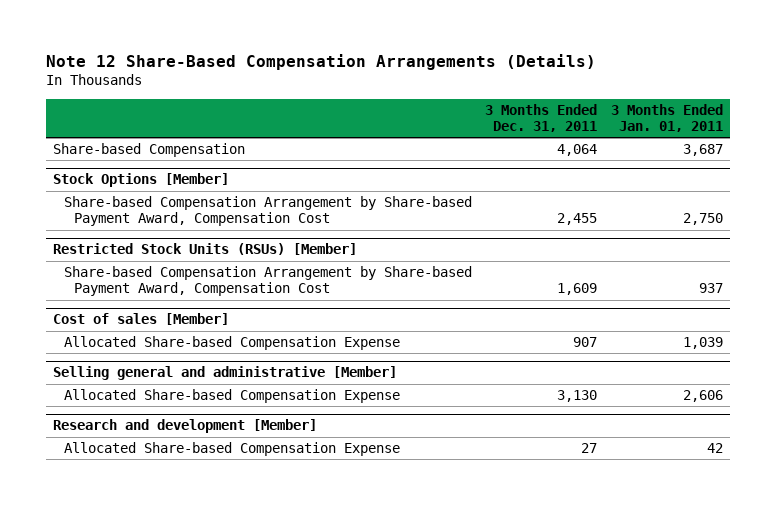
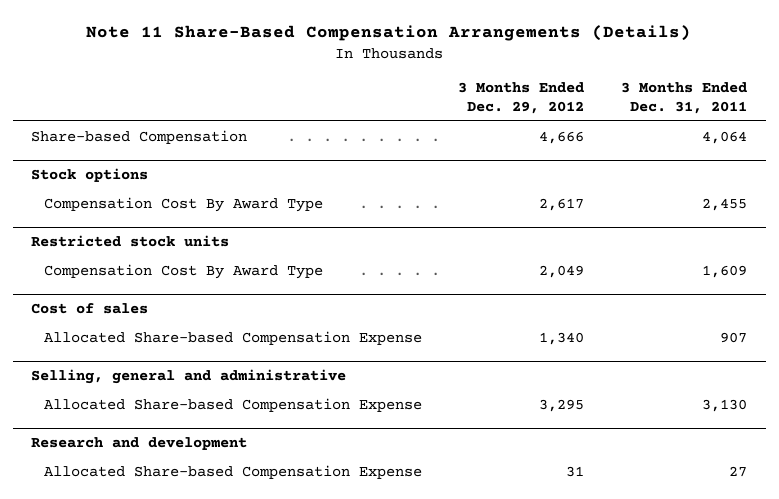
- Note 12 Share-Based Compensation Arrangements (Details)
+ Note 11 Share-Based Compensation Arrangements (Details)
- | 3 Months Ended Dec. 31, 2011 | 3 Months Ended Jan. 01, 2011
+ | 3 Months Ended Dec. 29, 2012 | 3 Months Ended Dec. 31, 2011
- Stock Options [Member]
- Share-based Compensation Arrangement by Share-based Payment Award, Compensation Cost | 2,455 | 2,750
- Restricted Stock Units (RSUs) [Member]
- Share-based Compensation Arrangement by Share-based Payment Award, Compensation Cost | 1,609 | 937
- Cost of sales [Member]
+ Stock options
+ Compensation Cost By Award Type | 2,617 | 2,455
+ Restricted stock units
+ Compensation Cost By Award Type | 2,049 | 1,609
+ Cost of sales
- Selling general and administrative [Member]
+ Selling, general and administrative
- Research and development [Member]
+ Research and development

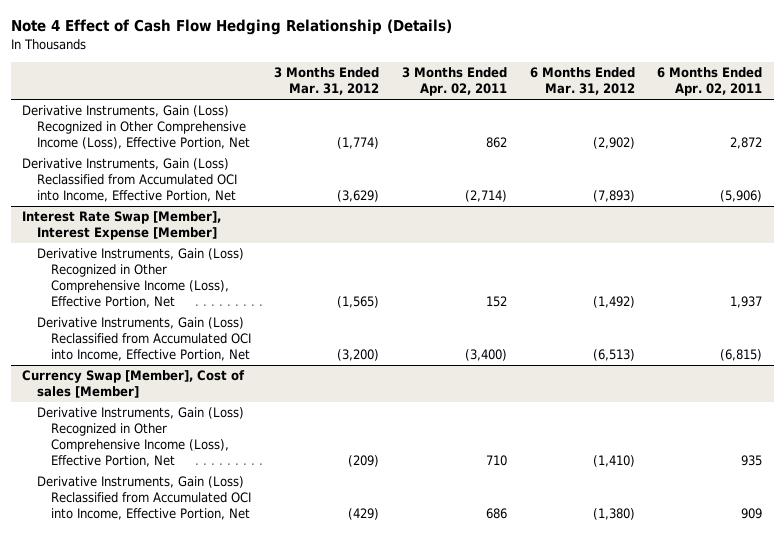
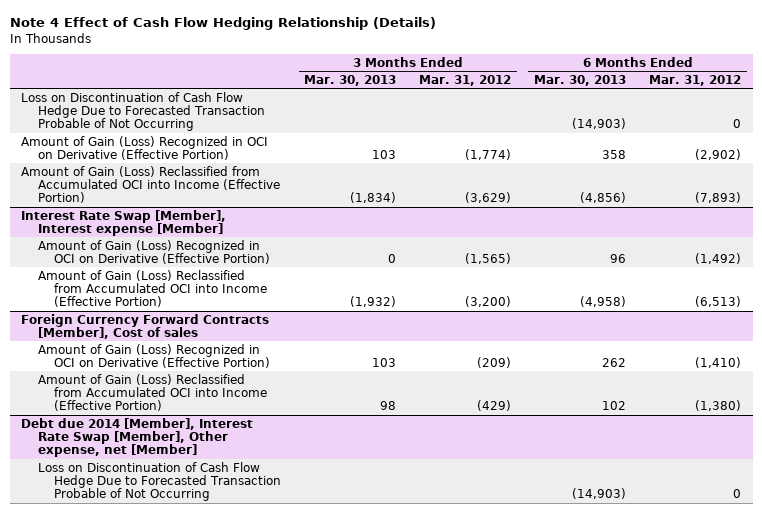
- | 3 Months Ended Mar. 31, 2012 | 3 Months Ended Apr. 02, 2011 | 6 Months Ended Mar. 31, 2012 | 6 Months Ended Apr. 02, 2011
+ | 3 Months Ended Mar. 30, 2013 | 3 Months Ended Mar. 31, 2012 | 6 Months Ended Mar. 30, 2013 | 6 Months Ended Mar. 31, 2012
- Derivative Instruments, Gain (Loss) Recognized in Other Comprehensive Income (Loss), Effective Portion, Net | (1,774) | 862 | (2,902) | 2,872
- Derivative Instruments, Gain (Loss) Reclassified from Accumulated OCI into Income, Effective Portion, Net | (3,629) | (2,714) | (7,893) | (5,906)
- Interest Rate Swap [Member], Interest Expense [Member]
- Derivative Instruments, Gain (Loss) Recognized in Other Comprehensive Income (Loss), Effective Portion, Net | (1,565) | 152 | (1,492) | 1,937
- Derivative Instruments, Gain (Loss) Reclassified from Accumulated OCI into Income, Effective Portion, Net | (3,200) | (3,400) | (6,513) | (6,815)
- Currency Swap [Member], Cost of sales [Member]
- Derivative Instruments, Gain (Loss) Recognized in Other Comprehensive Income (Loss), Effective Portion, Net | (209) | 710 | (1,410) | 935
- Derivative Instruments, Gain (Loss) Reclassified from Accumulated OCI into Income, Effective Portion, Net | (429) | 686 | (1,380) | 909
+ Loss on Discontinuation of Cash Flow Hedge Due to Forecasted Transaction Probable of Not Occurring | | | (14,903) | 0
+ Amount of Gain (Loss) Recognized in OCI on Derivative (Effective Portion) | 103 | (1,774) | 358 | (2,902)
+ Amount of Gain (Loss) Reclassified from Accumulated OCI into Income (Effective Portion) | (1,834) | (3,629) | (4,856) | (7,893)
+ Interest Rate Swap [Member], Interest expense [Member]
+ Amount of Gain (Loss) Recognized in OCI on Derivative (Effective Portion) | 0 | (1,565) | 96 | (1,492)
+ Amount of Gain (Loss) Reclassified from Accumulated OCI into Income (Effective Portion) | (1,932) | (3,200) | (4,958) | (6,513)
+ Foreign Currency Forward Contracts [Member], Cost of sales
+ Amount of Gain (Loss) Recognized in OCI on Derivative (Effective Portion) | 103 | (209) | 262 | (1,410)
+ Amount of Gain (Loss) Reclassified from Accumulated OCI into Income (Effective Portion) | 98 | (429) | 102 | (1,380)
+ Debt due 2014 [Member], Interest Rate Swap [Member], Other expense, net [Member]
+ Loss on Discontinuation of Cash Flow Hedge Due to Forecasted Transaction Probable of Not Occurring | | | (14,903) | 0

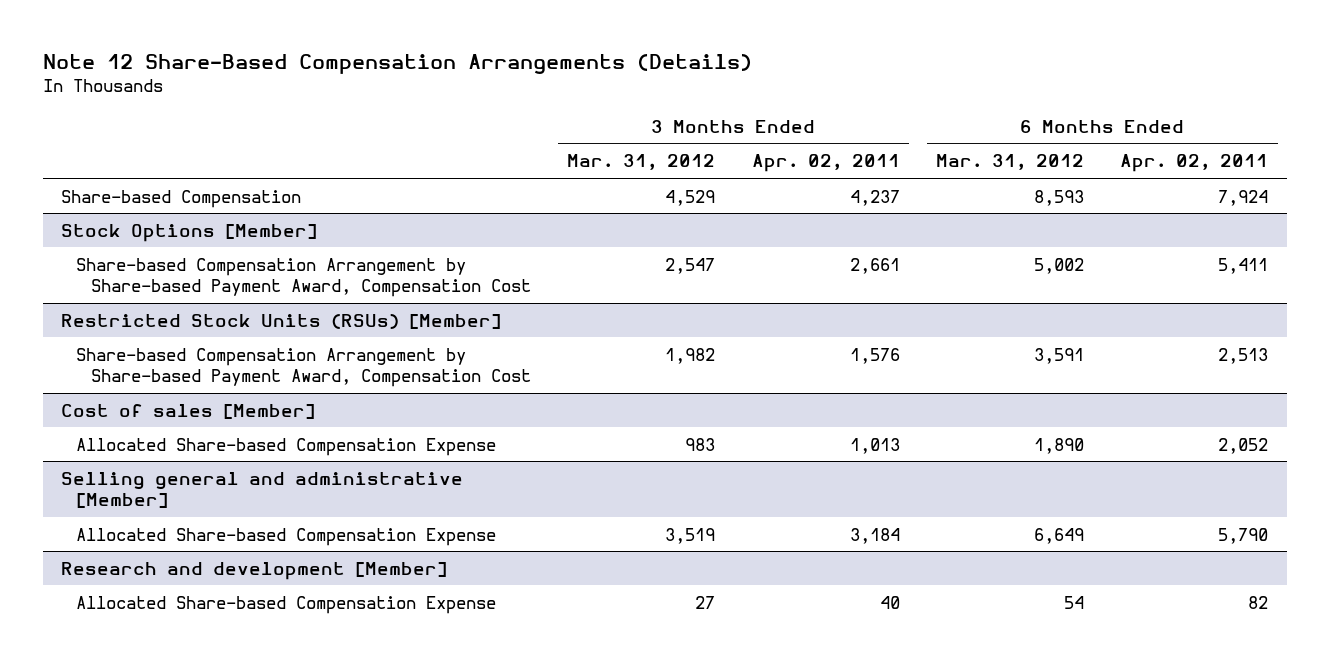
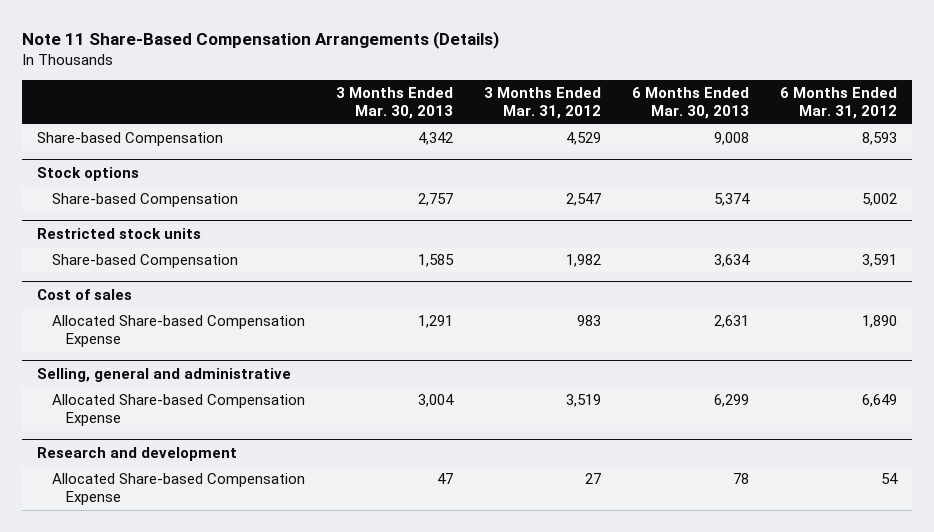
- Note 12 Share-Based Compensation Arrangements (Details)
+ Note 11 Share-Based Compensation Arrangements (Details)
- | 3 Months Ended Mar. 31, 2012 | 3 Months Ended Apr. 02, 2011 | 6 Months Ended Mar. 31, 2012 | 6 Months Ended Apr. 02, 2011
+ | 3 Months Ended Mar. 30, 2013 | 3 Months Ended Mar. 31, 2012 | 6 Months Ended Mar. 30, 2013 | 6 Months Ended Mar. 31, 2012
- Stock Options [Member]
- Share-based Compensation Arrangement by Share-based Payment Award, Compensation Cost | 2,547 | 2,661 | 5,002 | 5,411
- Restricted Stock Units (RSUs) [Member]
- Share-based Compensation Arrangement by Share-based Payment Award, Compensation Cost | 1,982 | 1,576 | 3,591 | 2,513
- Cost of sales [Member]
+ Stock options
+ Share-based Compensation | 2,757 | 2,547 | 5,374 | 5,002
+ Restricted stock units
+ Share-based Compensation | 1,585 | 1,982 | 3,634 | 3,591
+ Cost of sales
- Selling general and administrative [Member]
+ Selling, general and administrative
- Research and development [Member]
+ Research and development

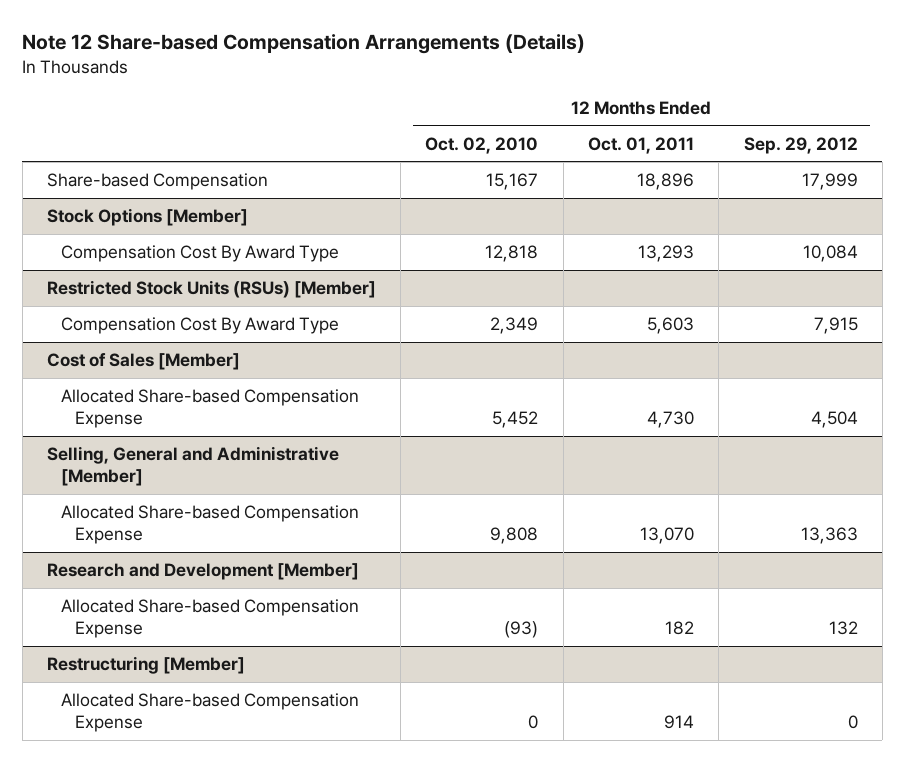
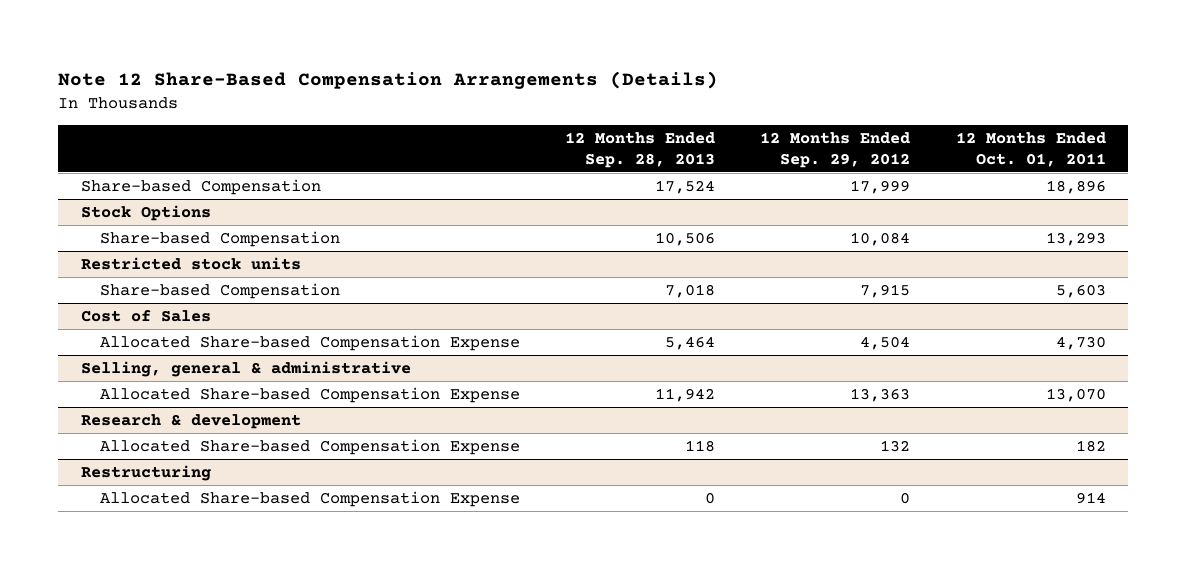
- Note 12 Share-based Compensation Arrangements (Details)
+ Note 12 Share-Based Compensation Arrangements (Details)
- | 12 Months Ended Oct. 02, 2010 | 12 Months Ended Oct. 01, 2011 | 12 Months Ended Sep. 29, 2012
+ | 12 Months Ended Sep. 28, 2013 | 12 Months Ended Sep. 29, 2012 | 12 Months Ended Oct. 01, 2011
- Stock Options [Member]
- Compensation Cost By Award Type | 12,818 | 13,293 | 10,084
- Restricted Stock Units (RSUs) [Member]
- Compensation Cost By Award Type | 2,349 | 5,603 | 7,915
- Cost of Sales [Member]
+ Stock Options
+ Share-based Compensation | 10,506 | 10,084 | 13,293
+ Restricted stock units
+ Share-based Compensation | 7,018 | 7,915 | 5,603
+ Cost of Sales
- Selling, General and Administrative [Member]
+ Selling, general & administrative
- Research and Development [Member]
+ Research & development
- Restructuring [Member]
+ Restructuring

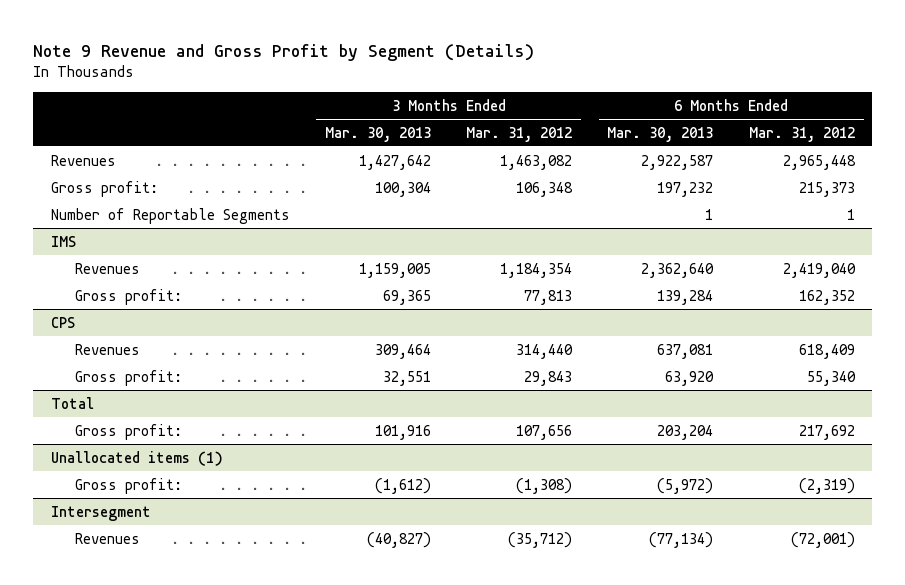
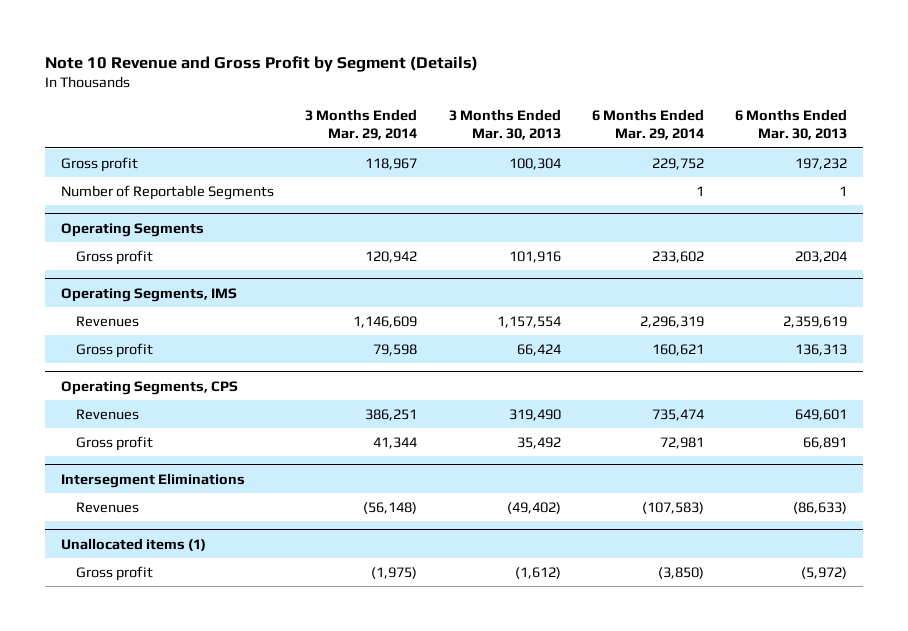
- Note 9 Revenue and Gross Profit by Segment (Details)
+ Note 10 Revenue and Gross Profit by Segment (Details)
- | 3 Months Ended Mar. 30, 2013 | 3 Months Ended Mar. 31, 2012 | 6 Months Ended Mar. 30, 2013 | 6 Months Ended Mar. 31, 2012
+ | 3 Months Ended Mar. 29, 2014 | 3 Months Ended Mar. 30, 2013 | 6 Months Ended Mar. 29, 2014 | 6 Months Ended Mar. 30, 2013
- Revenues | 1,427,642 | 1,463,082 | 2,922,587 | 2,965,448
- Gross profit: | 100,304 | 106,348 | 197,232 | 215,373
+ Gross profit | 118,967 | 100,304 | 229,752 | 197,232
- IMS
- Revenues | 1,159,005 | 1,184,354 | 2,362,640 | 2,419,040
- Gross profit: | 69,365 | 77,813 | 139,284 | 162,352
- CPS
- Revenues | 309,464 | 314,440 | 637,081 | 618,409
- Gross profit: | 32,551 | 29,843 | 63,920 | 55,340
- Total
- Gross profit: | 101,916 | 107,656 | 203,204 | 217,692
+ Operating Segments
+ Gross profit | 120,942 | 101,916 | 233,602 | 203,204
+ Operating Segments, IMS
+ Revenues | 1,146,609 | 1,157,554 | 2,296,319 | 2,359,619
+ Gross profit | 79,598 | 66,424 | 160,621 | 136,313
+ Operating Segments, CPS
+ Revenues | 386,251 | 319,490 | 735,474 | 649,601
+ Gross profit | 41,344 | 35,492 | 72,981 | 66,891
+ Intersegment Eliminations
+ Revenues | (56,148) | (49,402) | (107,583) | (86,633)
@ Unallocated items (1)
- Gross profit: | (1,612) | (1,308) | (5,972) | (2,319)
- Intersegment
- Revenues | (40,827) | (35,712) | (77,134) | (72,001)
@ Unallocated items (1)
+ Gross profit | (1,975) | (1,612) | (3,850) | (5,972)

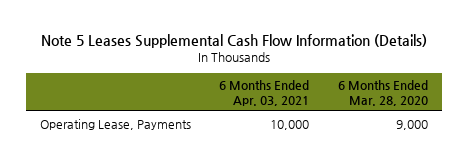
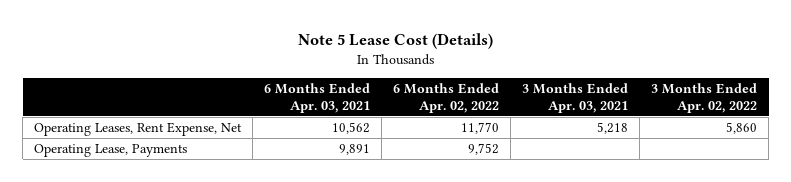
- Note 5 Leases Supplemental Cash Flow Information (Details)
+ Note 5 Lease Cost (Details)
- | 6 Months Ended Apr. 03, 2021 | 6 Months Ended Mar. 28, 2020
+ | 6 Months Ended Apr. 03, 2021 | 6 Months Ended Apr. 02, 2022 | 3 Months Ended Apr. 03, 2021 | 3 Months Ended Apr. 02, 2022
- Operating Lease, Payments | 10,000 | 9,000
+ Operating Leases, Rent Expense, Net | 10,562 | 11,770 | 5,218 | 5,860
+ Operating Lease, Payments | 9,891 | 9,752 | |

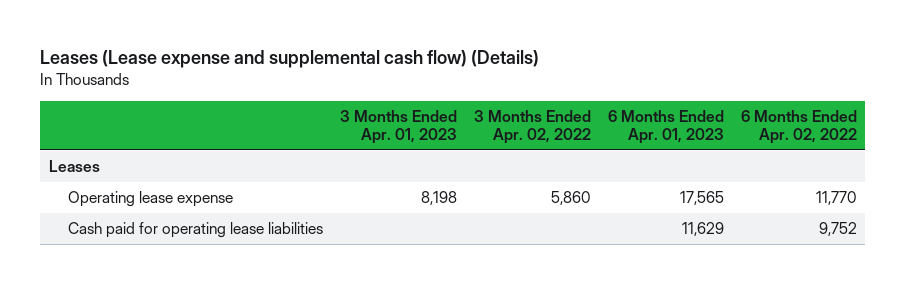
- Note 5 Lease Cost (Details)
+ Leases (Lease expense and supplemental cash flow) (Details)
- | 6 Months Ended Apr. 03, 2021 | 6 Months Ended Apr. 02, 2022 | 3 Months Ended Apr. 03, 2021 | 3 Months Ended Apr. 02, 2022
+ | 3 Months Ended Apr. 01, 2023 | 3 Months Ended Apr. 02, 2022 | 6 Months Ended Apr. 01, 2023 | 6 Months Ended Apr. 02, 2022
- Operating Leases, Rent Expense, Net | 10,562 | 11,770 | 5,218 | 5,860
- Operating Lease, Payments | 9,891 | 9,752 | |
+ Leases
+ Operating lease expense | 8,198 | 5,860 | 17,565 | 11,770
+ Cash paid for operating lease liabilities | | | 11,629 | 9,752

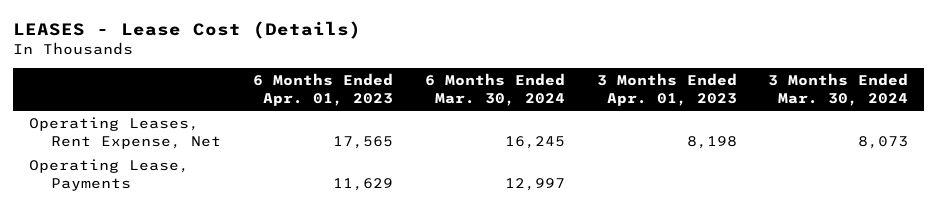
- Leases (Lease expense and supplemental cash flow) (Details)
+ LEASES - Lease Cost (Details)
- | 3 Months Ended Apr. 01, 2023 | 3 Months Ended Apr. 02, 2022 | 6 Months Ended Apr. 01, 2023 | 6 Months Ended Apr. 02, 2022
+ | 6 Months Ended Apr. 01, 2023 | 6 Months Ended Mar. 30, 2024 | 3 Months Ended Apr. 01, 2023 | 3 Months Ended Mar. 30, 2024
- Leases
- Operating lease expense | 8,198 | 5,860 | 17,565 | 11,770
- Cash paid for operating lease liabilities | | | 11,629 | 9,752
+ Operating Leases, Rent Expense, Net | 17,565 | 16,245 | 8,198 | 8,073
+ Operating Lease, Payments | 11,629 | 12,997 | |

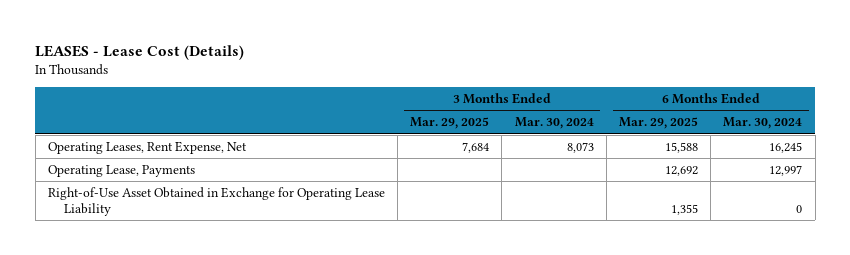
- | 6 Months Ended Apr. 01, 2023 | 6 Months Ended Mar. 30, 2024 | 3 Months Ended Apr. 01, 2023 | 3 Months Ended Mar. 30, 2024
+ | 3 Months Ended Mar. 29, 2025 | 3 Months Ended Mar. 30, 2024 | 6 Months Ended Mar. 29, 2025 | 6 Months Ended Mar. 30, 2024
+ Right-of-Use Asset Obtained in Exchange for Operating Lease Liability | | | 1,355 | 0

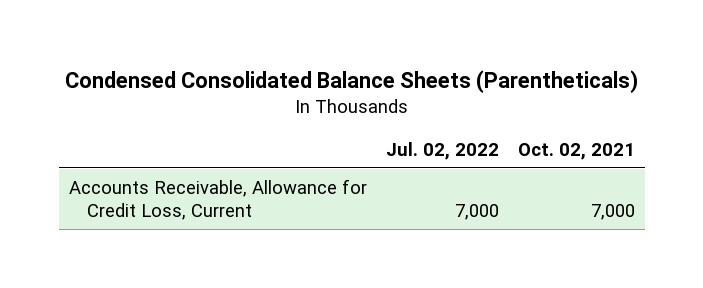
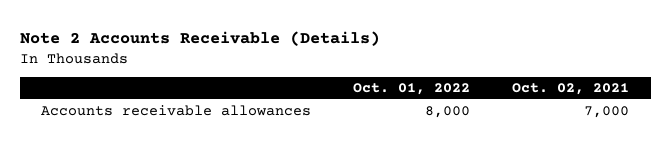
- Condensed Consolidated Balance Sheets (Parentheticals)
+ Note 2 Accounts Receivable (Details)
- | Jul. 02, 2022 | Oct. 02, 2021
+ | Oct. 01, 2022 | Oct. 02, 2021
- Accounts Receivable, Allowance for Credit Loss, Current | 7,000 | 7,000
+ Accounts receivable allowances | 8,000 | 7,000

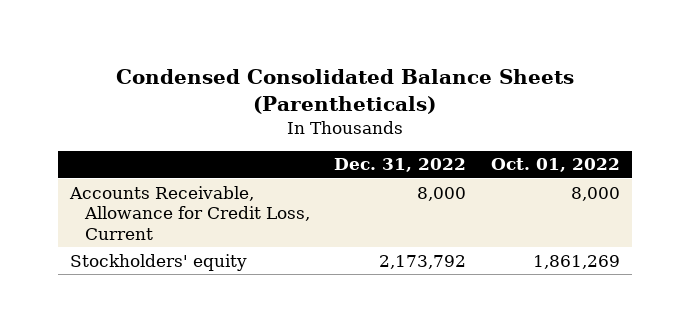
- Note 2 Accounts Receivable (Details)
+ Condensed Consolidated Balance Sheets (Parentheticals)
- | Oct. 01, 2022 | Oct. 02, 2021
+ | Dec. 31, 2022 | Oct. 01, 2022
- Accounts receivable allowances | 8,000 | 7,000
+ Accounts Receivable, Allowance for Credit Loss, Current | 8,000 | 8,000
+ Stockholders' equity | 2,173,792 | 1,861,269

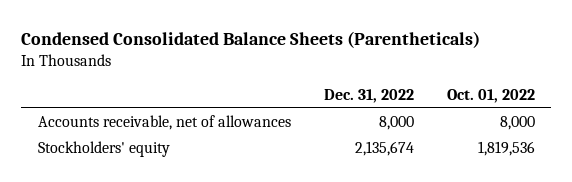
- Accounts Receivable, Allowance for Credit Loss, Current | 8,000 | 8,000
- Stockholders' equity | 2,173,792 | 1,861,269
+ Accounts receivable, net of allowances | 8,000 | 8,000
+ Stockholders' equity | 2,135,674 | 1,819,536

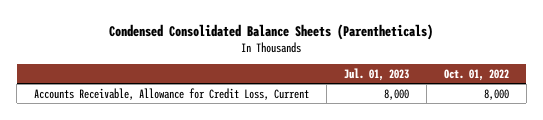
- | Dec. 31, 2022 | Oct. 01, 2022
+ | Jul. 01, 2023 | Oct. 01, 2022
- Accounts receivable, net of allowances | 8,000 | 8,000
- Stockholders' equity | 2,135,674 | 1,819,536
+ Accounts Receivable, Allowance for Credit Loss, Current | 8,000 | 8,000

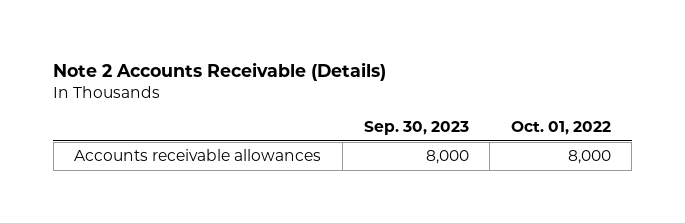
- Condensed Consolidated Balance Sheets (Parentheticals)
+ Note 2 Accounts Receivable (Details)
- | Jul. 01, 2023 | Oct. 01, 2022
+ | Sep. 30, 2023 | Oct. 01, 2022
- Accounts Receivable, Allowance for Credit Loss, Current | 8,000 | 8,000
+ Accounts receivable allowances | 8,000 | 8,000

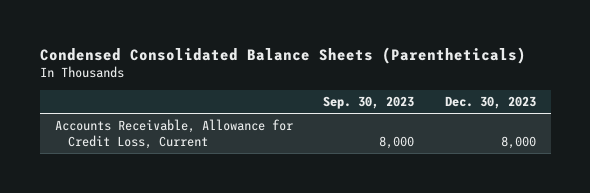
- Note 2 Accounts Receivable (Details)
+ Condensed Consolidated Balance Sheets (Parentheticals)
- | Sep. 30, 2023 | Oct. 01, 2022
+ | Sep. 30, 2023 | Dec. 30, 2023
- Accounts receivable allowances | 8,000 | 8,000
+ Accounts Receivable, Allowance for Credit Loss, Current | 8,000 | 8,000

